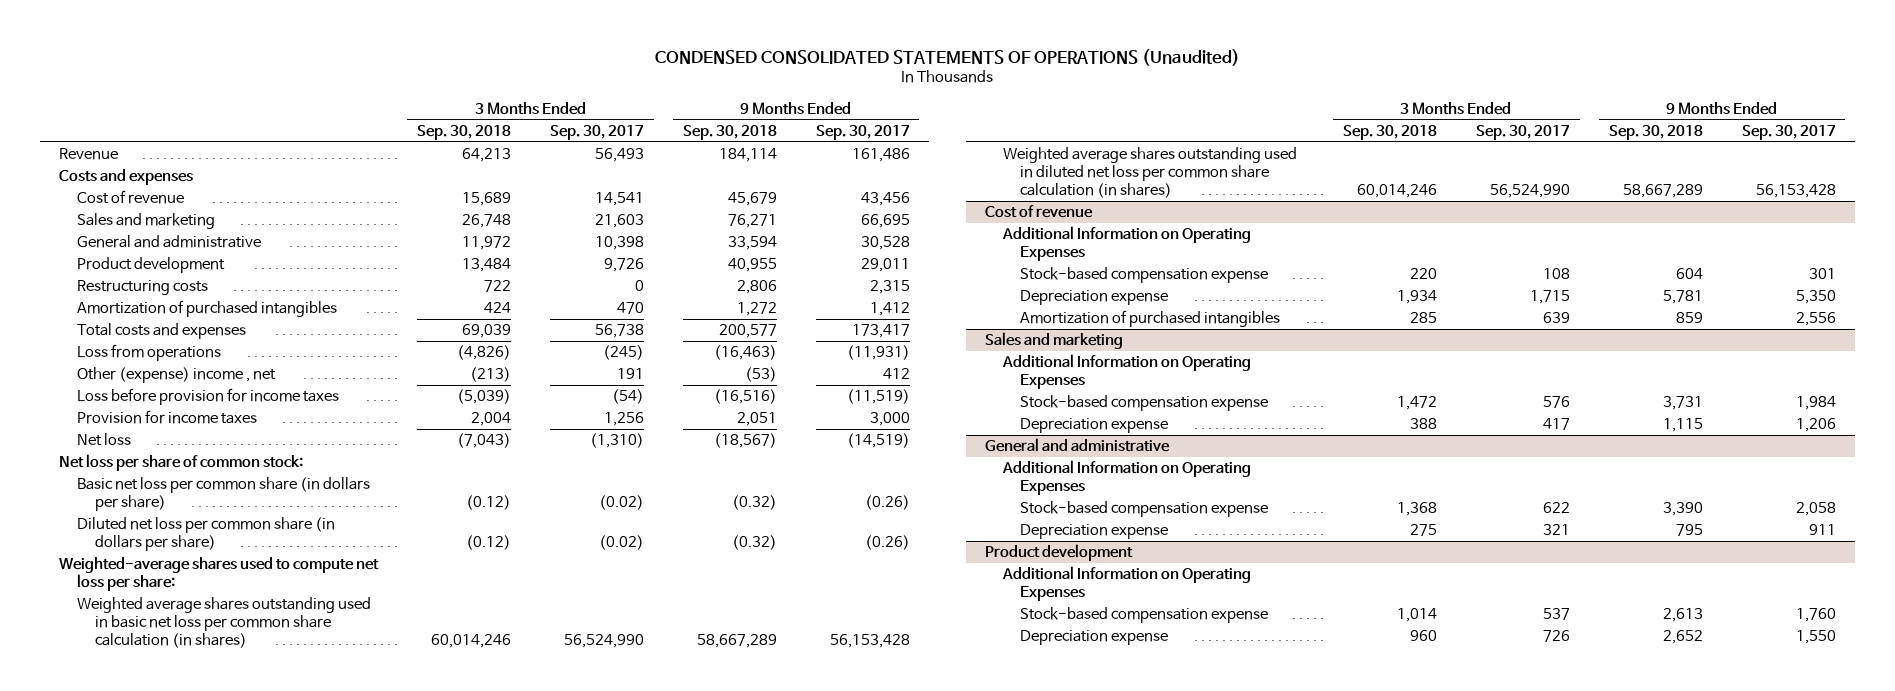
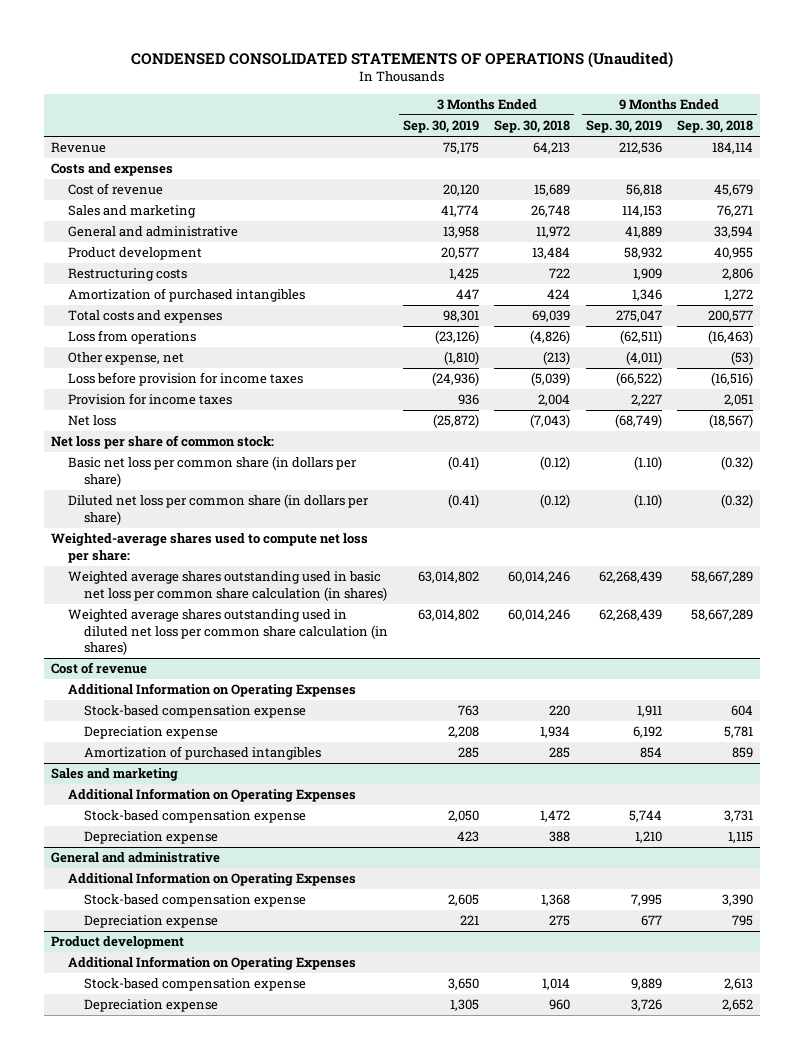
- | 3 Months Ended Sep. 30, 2018 | 3 Months Ended Sep. 30, 2017 | 9 Months Ended Sep. 30, 2018 | 9 Months Ended Sep. 30, 2017
+ | 3 Months Ended Sep. 30, 2019 | 3 Months Ended Sep. 30, 2018 | 9 Months Ended Sep. 30, 2019 | 9 Months Ended Sep. 30, 2018
- Other (expense) income , net | (213) | 191 | (53) | 412
+ Other expense, net | (1,810) | (213) | (4,011) | (53)

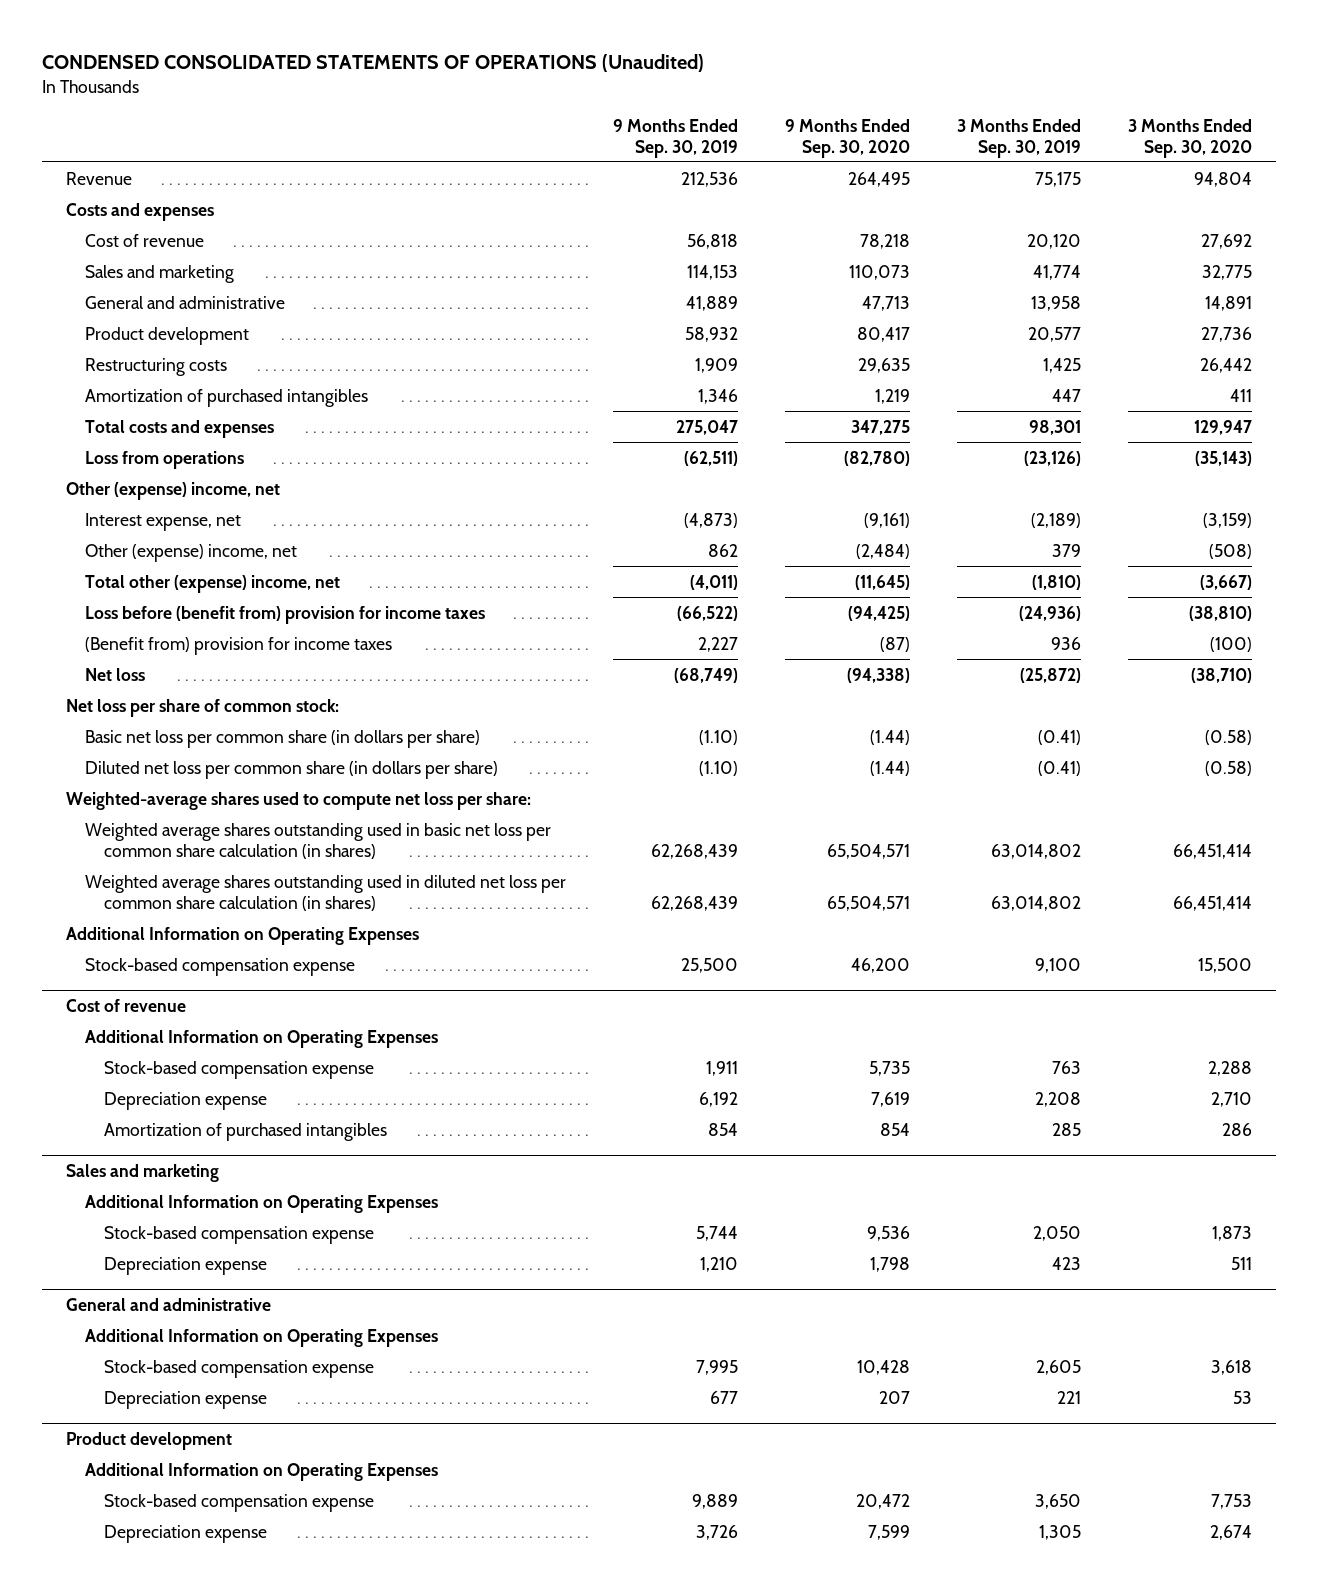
- | 3 Months Ended Sep. 30, 2019 | 3 Months Ended Sep. 30, 2018 | 9 Months Ended Sep. 30, 2019 | 9 Months Ended Sep. 30, 2018
+ | 9 Months Ended Sep. 30, 2019 | 9 Months Ended Sep. 30, 2020 | 3 Months Ended Sep. 30, 2019 | 3 Months Ended Sep. 30, 2020
- Other expense, net | (1,810) | (213) | (4,011) | (53)
- Loss before provision for income taxes | (24,936) | (5,039) | (66,522) | (16,516)
- Provision for income taxes | 936 | 2,004 | 2,227 | 2,051
+ Other (expense) income, net
+ Interest expense, net | (4,873) | (9,161) | (2,189) | (3,159)
+ Other (expense) income, net | 862 | (2,484) | 379 | (508)
+ Total other (expense) income, net | (4,011) | (11,645) | (1,810) | (3,667)
+ Loss before (benefit from) provision for income taxes | (66,522) | (94,425) | (24,936) | (38,810)
+ (Benefit from) provision for income taxes | 2,227 | (87) | 936 | (100)
+ Additional Information on Operating Expenses
+ Stock-based compensation expense | 25,500 | 46,200 | 9,100 | 15,500

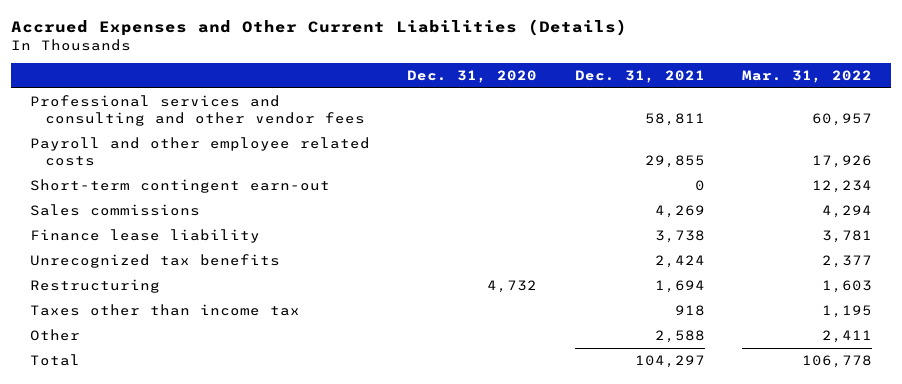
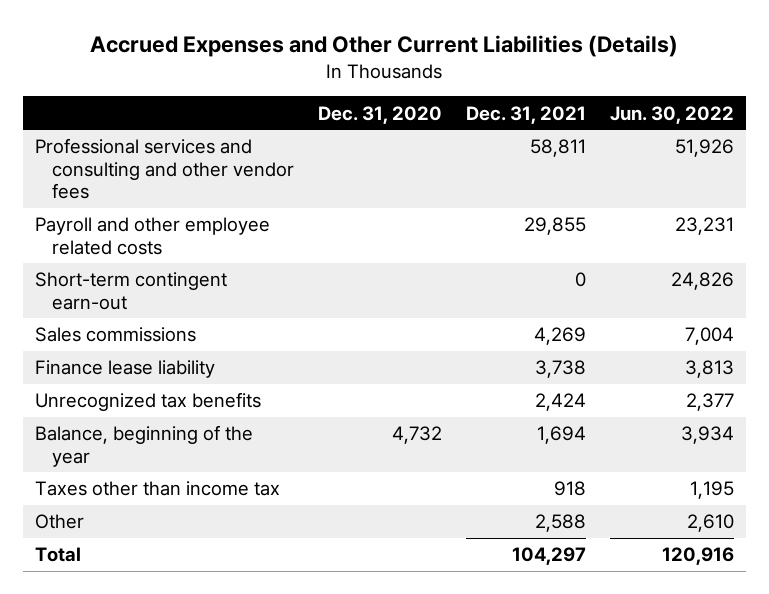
- | Dec. 31, 2020 | Dec. 31, 2021 | Mar. 31, 2022
+ | Dec. 31, 2020 | Dec. 31, 2021 | Jun. 30, 2022
- Restructuring | 4,732 | 1,694 | 1,603
+ Balance, beginning of the year | 4,732 | 1,694 | 3,934

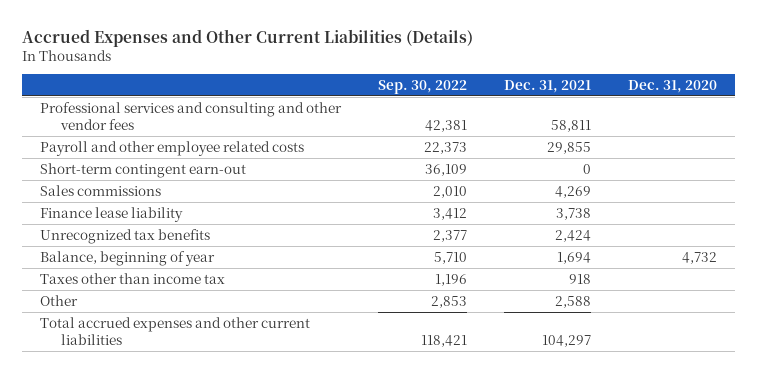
- | Dec. 31, 2020 | Dec. 31, 2021 | Jun. 30, 2022
+ | Sep. 30, 2022 | Dec. 31, 2021 | Dec. 31, 2020
- Balance, beginning of the year | 4,732 | 1,694 | 3,934
+ Balance, beginning of year | 5,710 | 1,694 | 4,732
- Total | | 104,297 | 120,916
+ Total accrued expenses and other current liabilities | 118,421 | 104,297 |

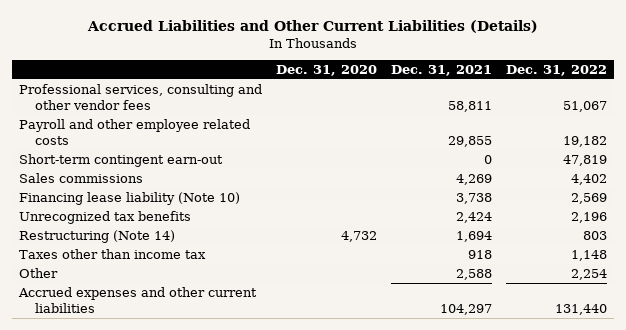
- Accrued Expenses and Other Current Liabilities (Details)
+ Accrued Liabilities and Other Current Liabilities (Details)
- | Sep. 30, 2022 | Dec. 31, 2021 | Dec. 31, 2020
+ | Dec. 31, 2020 | Dec. 31, 2021 | Dec. 31, 2022
- Professional services and consulting and other vendor fees | 42,381 | 58,811 |
+ Professional services, consulting and other vendor fees | | 58,811 | 51,067
- Finance lease liability | 3,412 | 3,738 |
+ Financing lease liability (Note 10) | | 3,738 | 2,569
- Balance, beginning of year | 5,710 | 1,694 | 4,732
+ Restructuring (Note 14) | 4,732 | 1,694 | 803
- Total accrued expenses and other current liabilities | 118,421 | 104,297 |
+ Accrued expenses and other current liabilities | | 104,297 | 131,440

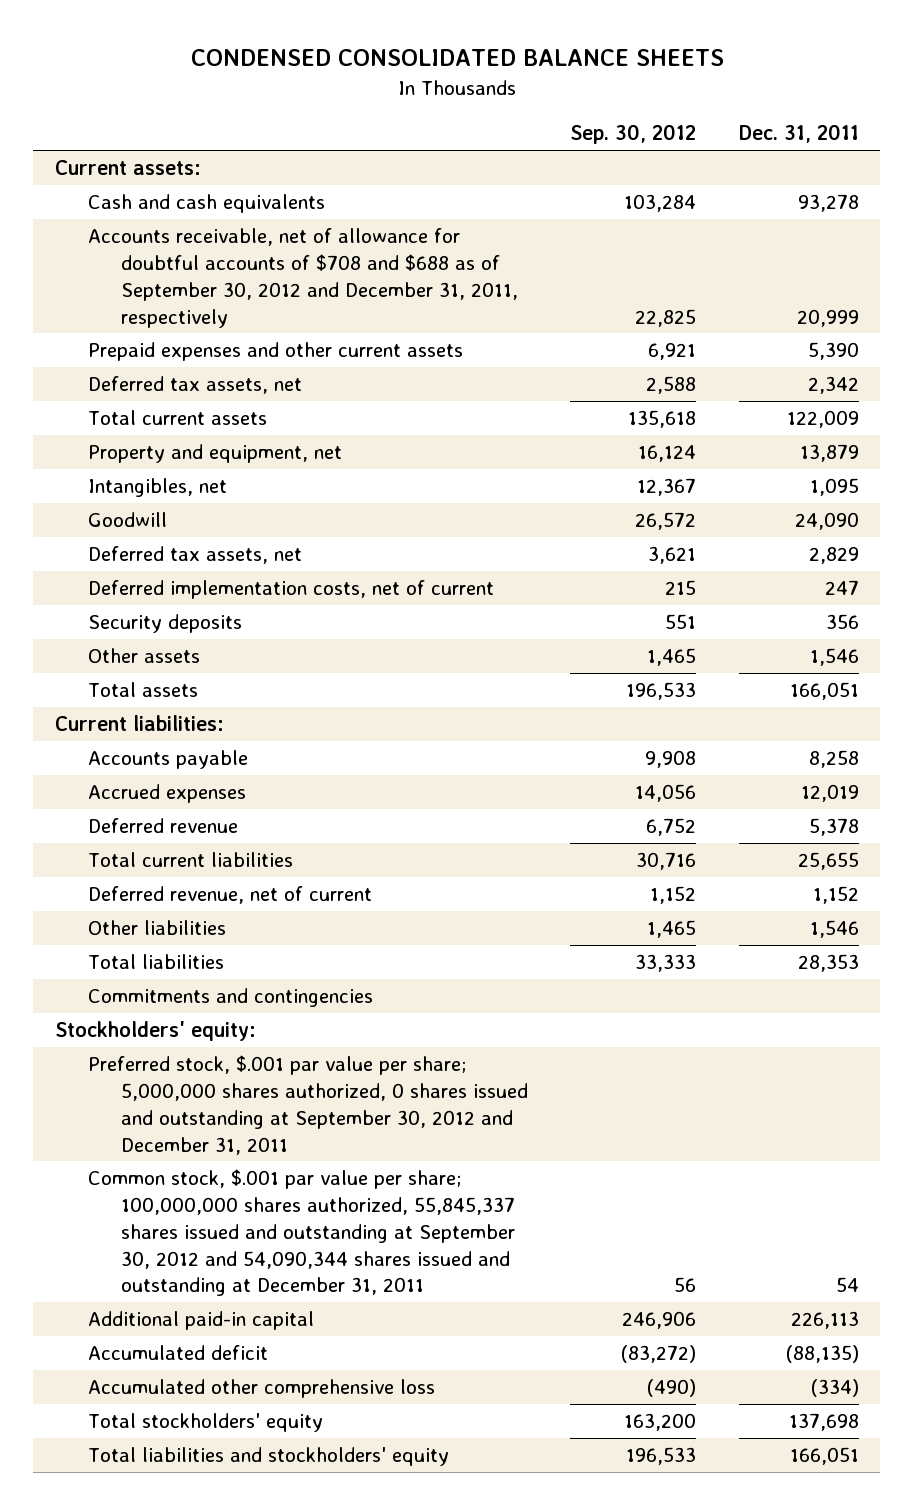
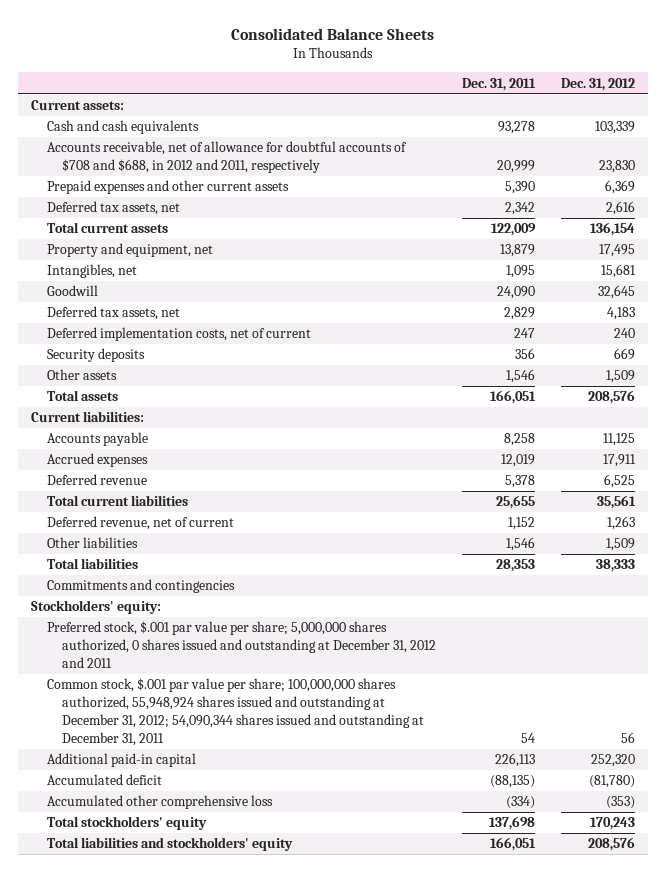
- CONDENSED CONSOLIDATED BALANCE SHEETS
+ Consolidated Balance Sheets
- | Sep. 30, 2012 | Dec. 31, 2011
+ | Dec. 31, 2011 | Dec. 31, 2012
- Accounts receivable, net of allowance for doubtful accounts of $708 and $688 as of September 30, 2012 and December 31, 2011, respectively | 22,825 | 20,999
+ Accounts receivable, net of allowance for doubtful accounts of $708 and $688, in 2012 and 2011, respectively | 20,999 | 23,830
- Preferred stock, $.001 par value per share; 5,000,000 shares authorized, 0 shares issued and outstanding at September 30, 2012 and December 31, 2011
- Common stock, $.001 par value per share; 100,000,000 shares authorized, 55,845,337 shares issued and outstanding at September 30, 2012 and 54,090,344 shares issued and outstanding at December 31, 2011 | 56 | 54
+ Preferred stock, $.001 par value per share; 5,000,000 shares authorized, 0 shares issued and outstanding at December 31, 2012 and 2011
+ Common stock, $.001 par value per share; 100,000,000 shares authorized, 55,948,924 shares issued and outstanding at December 31, 2012; 54,090,344 shares issued and outstanding at December 31, 2011 | 54 | 56

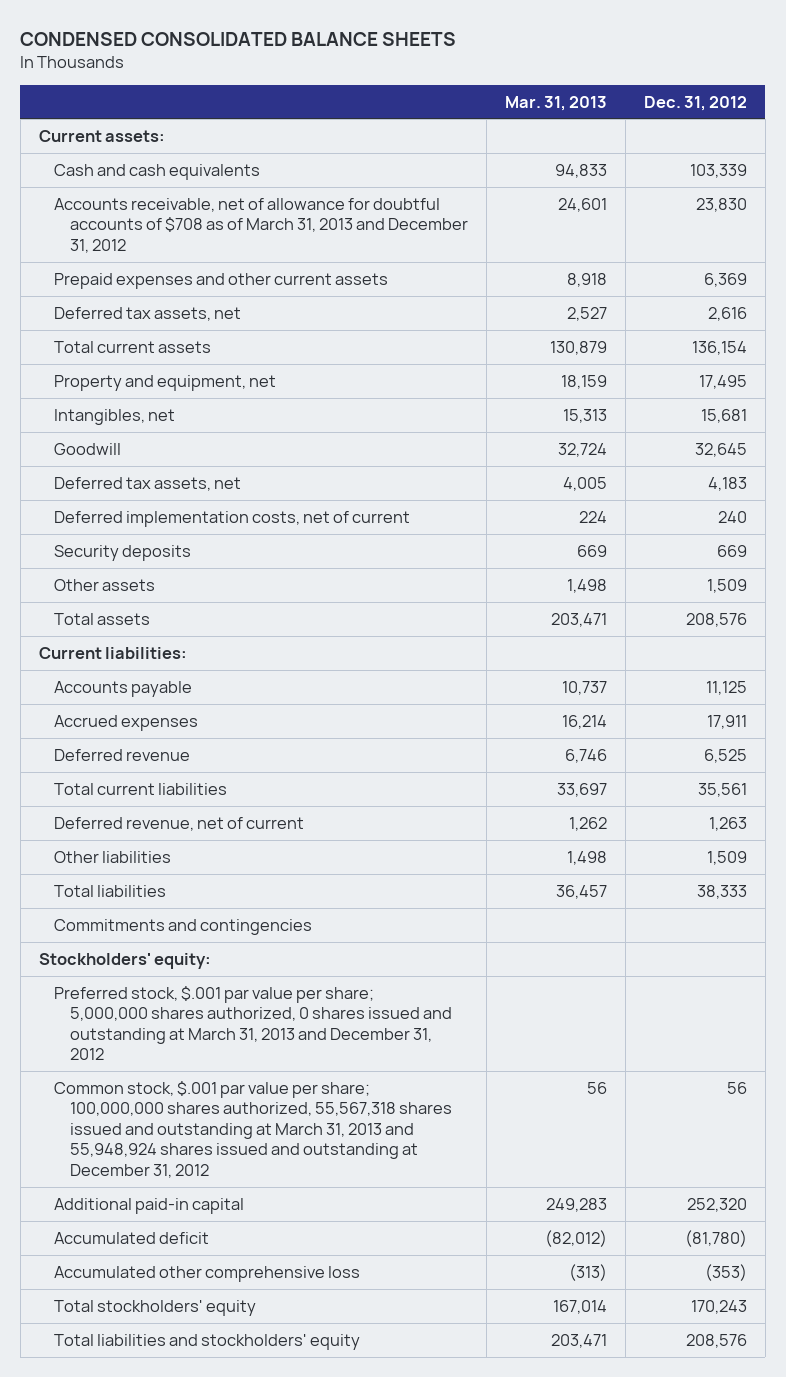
- Consolidated Balance Sheets
+ CONDENSED CONSOLIDATED BALANCE SHEETS
- | Dec. 31, 2011 | Dec. 31, 2012
+ | Mar. 31, 2013 | Dec. 31, 2012
- Accounts receivable, net of allowance for doubtful accounts of $708 and $688, in 2012 and 2011, respectively | 20,999 | 23,830
+ Accounts receivable, net of allowance for doubtful accounts of $708 as of March 31, 2013 and December 31, 2012 | 24,601 | 23,830
- Preferred stock, $.001 par value per share; 5,000,000 shares authorized, 0 shares issued and outstanding at December 31, 2012 and 2011
- Common stock, $.001 par value per share; 100,000,000 shares authorized, 55,948,924 shares issued and outstanding at December 31, 2012; 54,090,344 shares issued and outstanding at December 31, 2011 | 54 | 56
+ Preferred stock, $.001 par value per share; 5,000,000 shares authorized, 0 shares issued and outstanding at March 31, 2013 and December 31, 2012
+ Common stock, $.001 par value per share; 100,000,000 shares authorized, 55,567,318 shares issued and outstanding at March 31, 2013 and 55,948,924 shares issued and outstanding at December 31, 2012 | 56 | 56

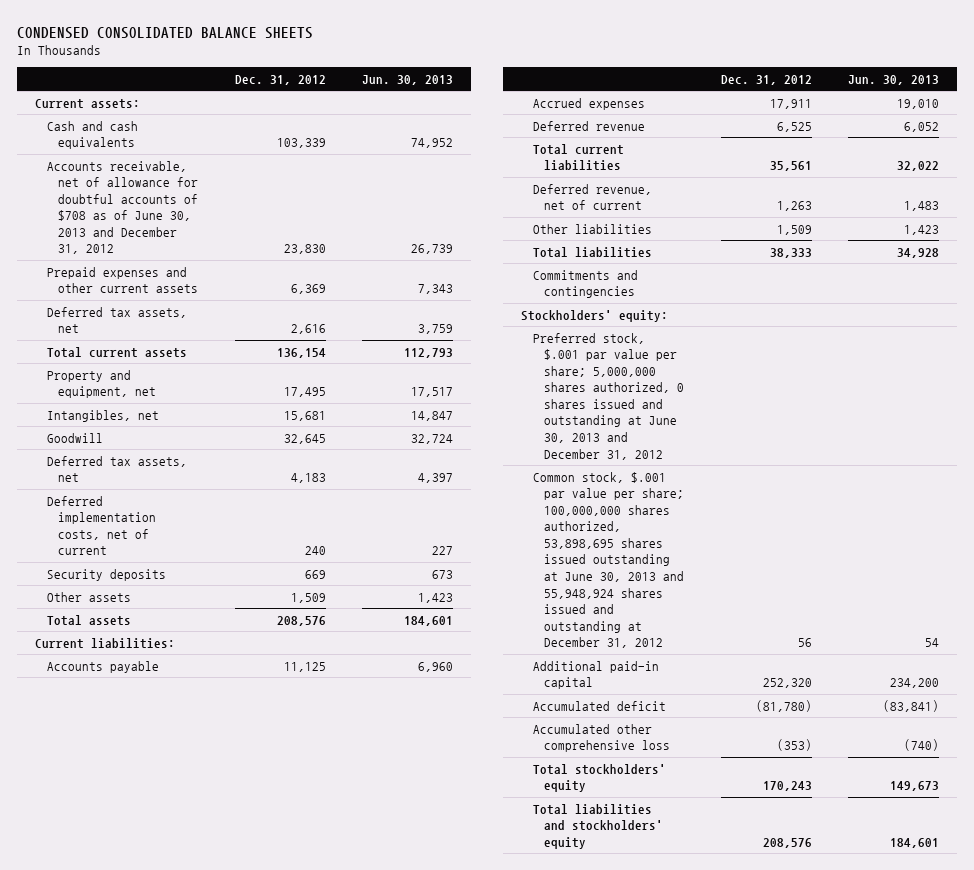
- | Mar. 31, 2013 | Dec. 31, 2012
+ | Dec. 31, 2012 | Jun. 30, 2013
- Accounts receivable, net of allowance for doubtful accounts of $708 as of March 31, 2013 and December 31, 2012 | 24,601 | 23,830
+ Accounts receivable, net of allowance for doubtful accounts of $708 as of June 30, 2013 and December 31, 2012 | 23,830 | 26,739
- Preferred stock, $.001 par value per share; 5,000,000 shares authorized, 0 shares issued and outstanding at March 31, 2013 and December 31, 2012
- Common stock, $.001 par value per share; 100,000,000 shares authorized, 55,567,318 shares issued and outstanding at March 31, 2013 and 55,948,924 shares issued and outstanding at December 31, 2012 | 56 | 56
+ Preferred stock, $.001 par value per share; 5,000,000 shares authorized, 0 shares issued and outstanding at June 30, 2013 and December 31, 2012
+ Common stock, $.001 par value per share; 100,000,000 shares authorized, 53,898,695 shares issued outstanding at June 30, 2013 and 55,948,924 shares issued and outstanding at December 31, 2012 | 56 | 54

